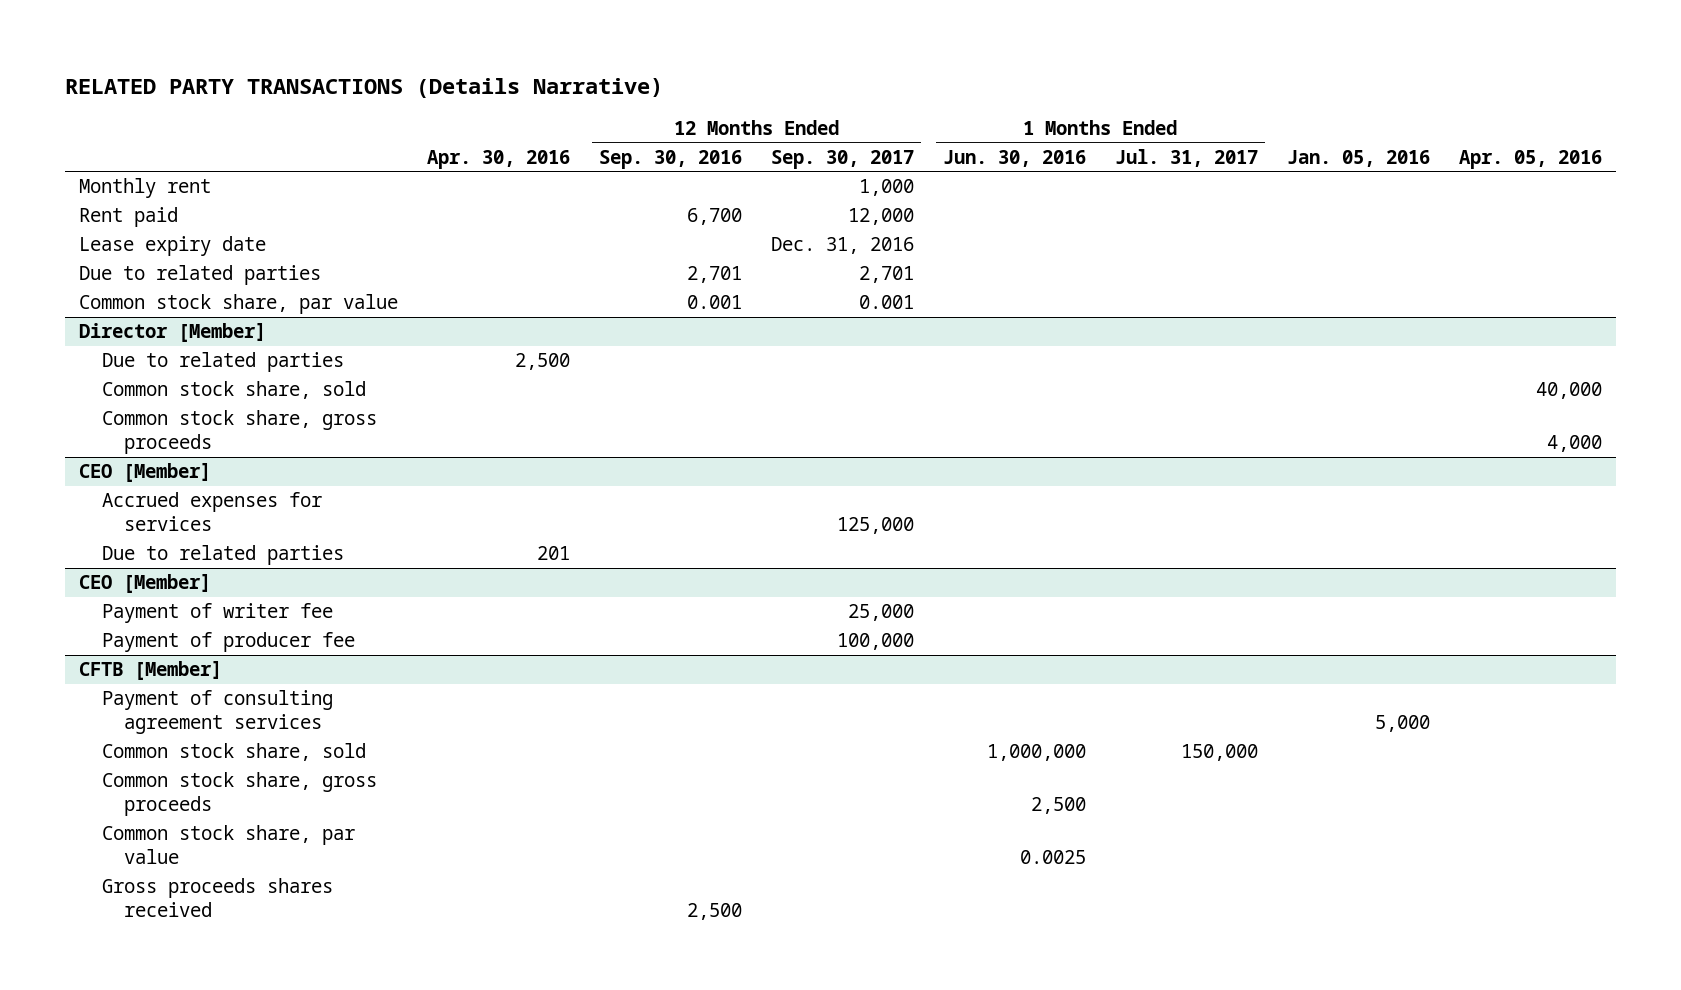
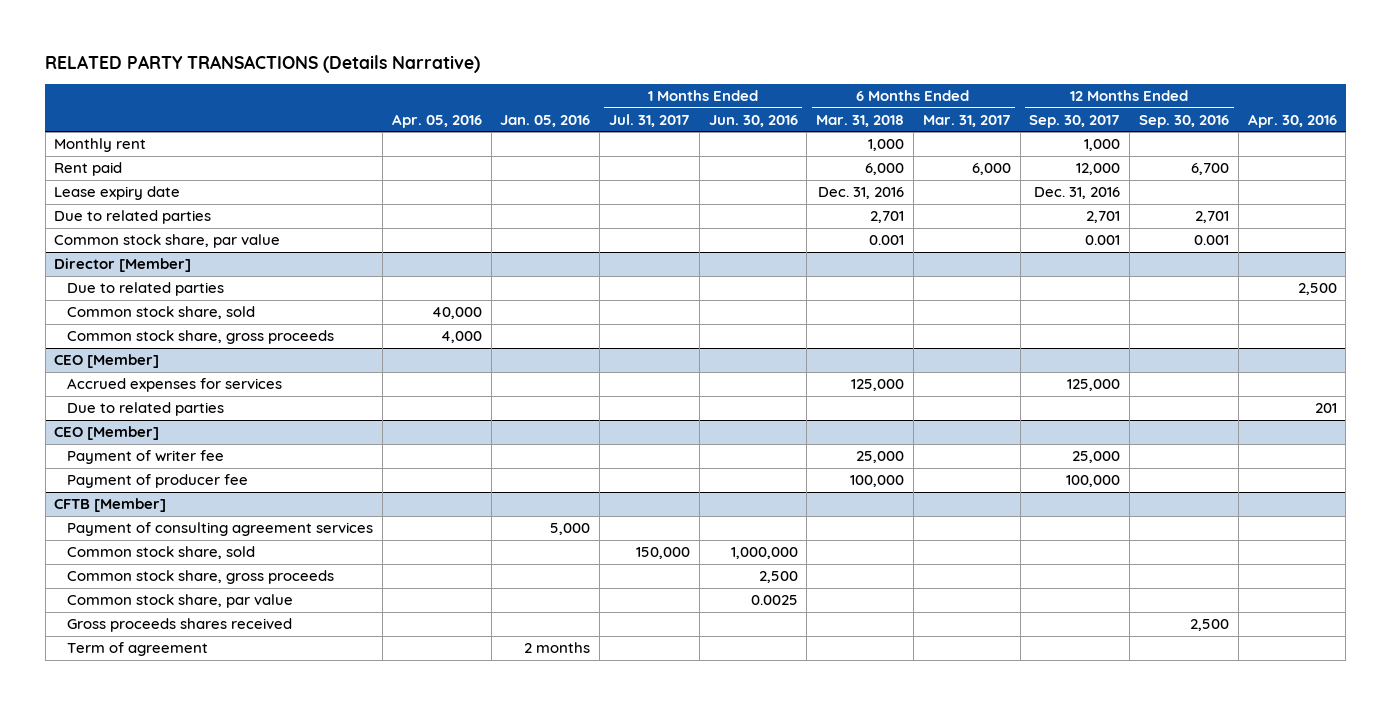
- | Apr. 30, 2016 | 12 Months Ended Sep. 30, 2016 | 12 Months Ended Sep. 30, 2017 | 1 Months Ended Jun. 30, 2016 | 1 Months Ended Jul. 31, 2017 | Jan. 05, 2016 | Apr. 05, 2016
+ | Apr. 05, 2016 | Jan. 05, 2016 | 1 Months Ended Jul. 31, 2017 | 1 Months Ended Jun. 30, 2016 | 6 Months Ended Mar. 31, 2018 | 6 Months Ended Mar. 31, 2017 | 12 Months Ended Sep. 30, 2017 | 12 Months Ended Sep. 30, 2016 | Apr. 30, 2016
@ CFTB [Member]
+ Term of agreement | | 2 months | | | | | | |

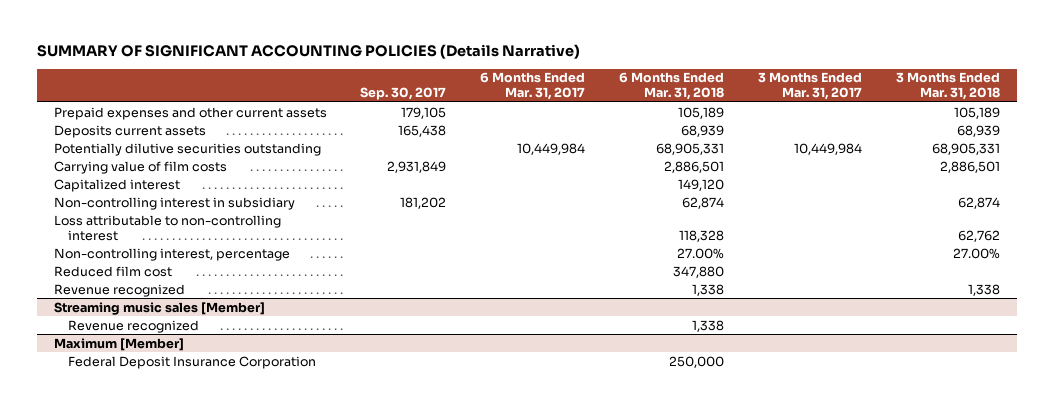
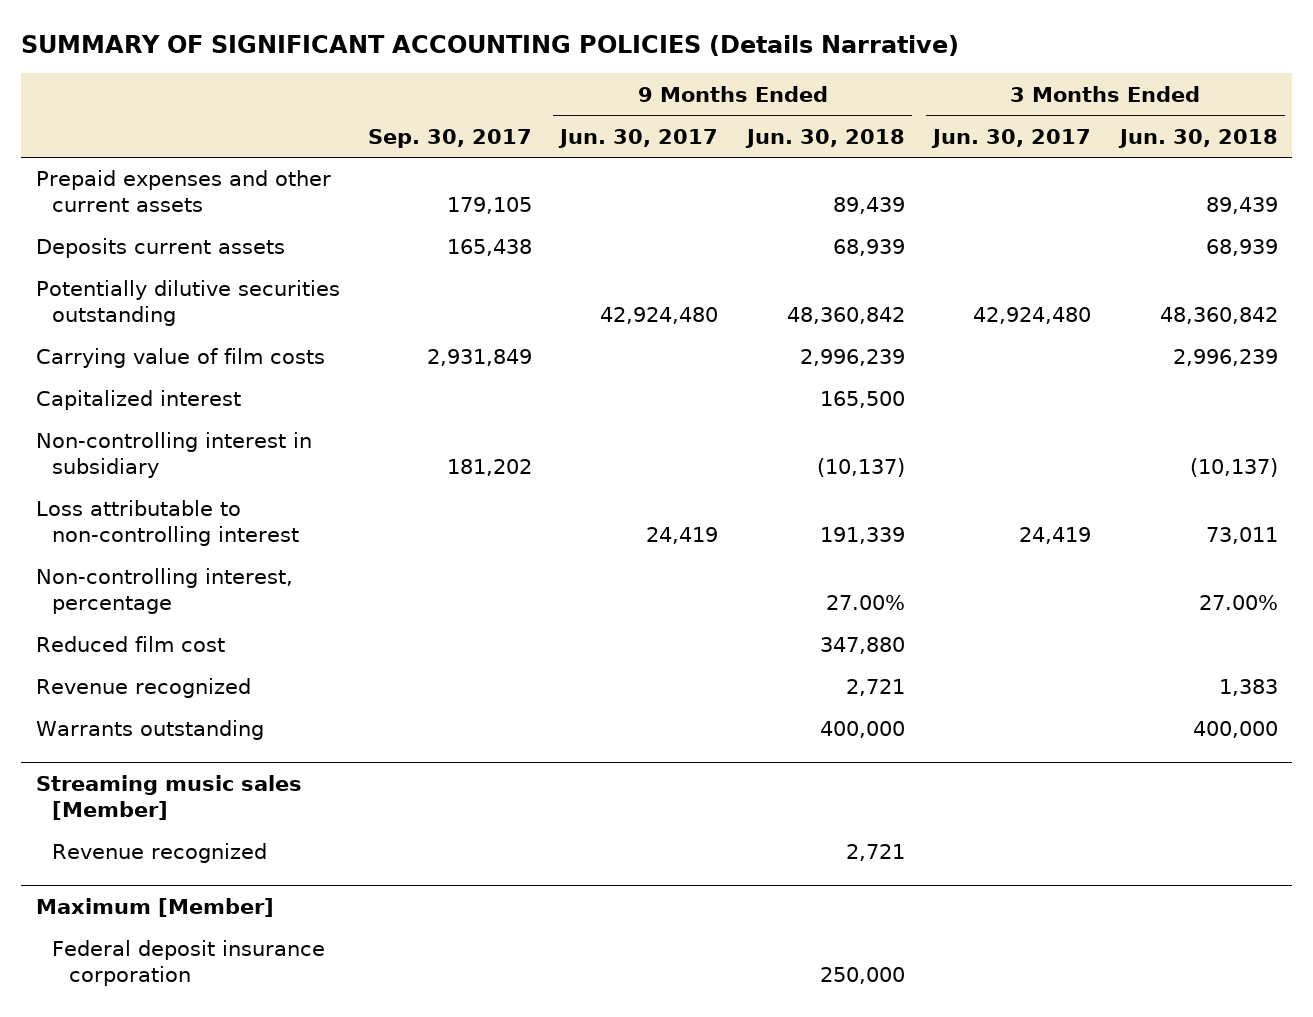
- | Sep. 30, 2017 | 6 Months Ended Mar. 31, 2017 | 6 Months Ended Mar. 31, 2018 | 3 Months Ended Mar. 31, 2017 | 3 Months Ended Mar. 31, 2018
+ | Sep. 30, 2017 | 9 Months Ended Jun. 30, 2017 | 9 Months Ended Jun. 30, 2018 | 3 Months Ended Jun. 30, 2017 | 3 Months Ended Jun. 30, 2018
+ Warrants outstanding | | | 400,000 | | 400,000
@ Maximum [Member]
- Federal Deposit Insurance Corporation | | | 250,000 | |
+ Federal deposit insurance corporation | | | 250,000 | |

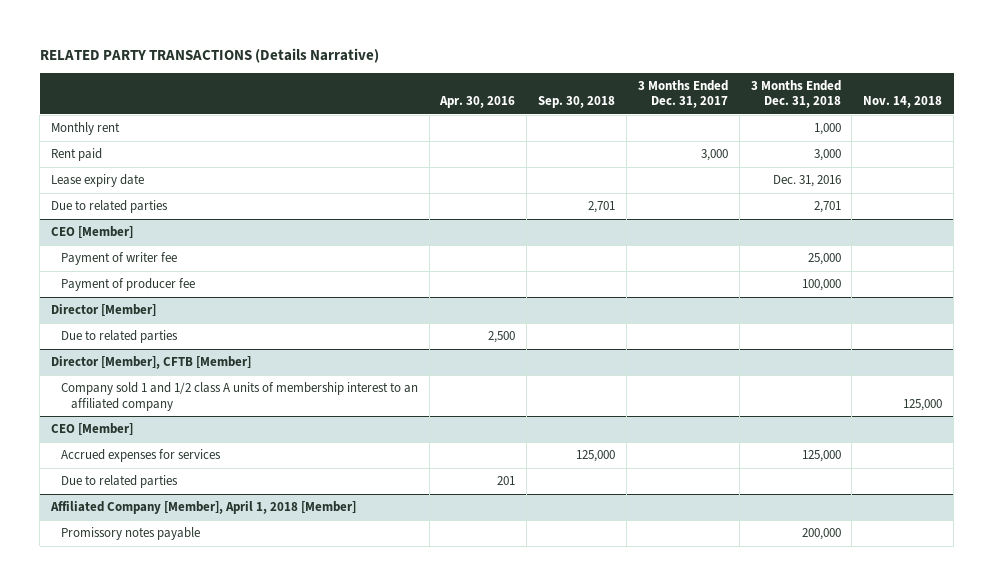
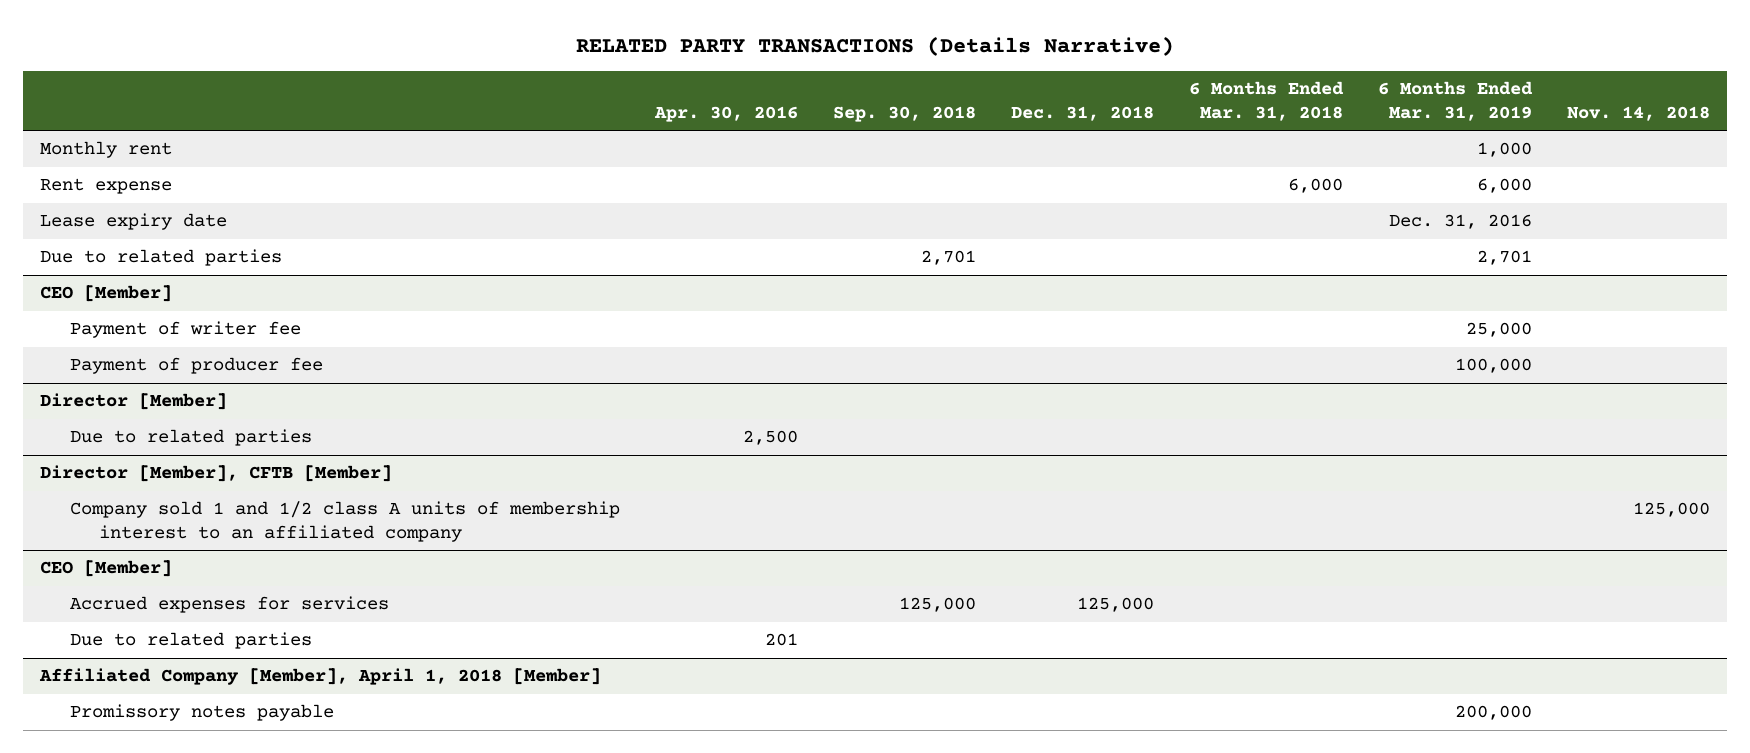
- | Apr. 30, 2016 | Sep. 30, 2018 | 3 Months Ended Dec. 31, 2017 | 3 Months Ended Dec. 31, 2018 | Nov. 14, 2018
+ | Apr. 30, 2016 | Sep. 30, 2018 | Dec. 31, 2018 | 6 Months Ended Mar. 31, 2018 | 6 Months Ended Mar. 31, 2019 | Nov. 14, 2018
- Rent paid | | | 3,000 | 3,000 |
+ Rent expense | | | | 6,000 | 6,000 |

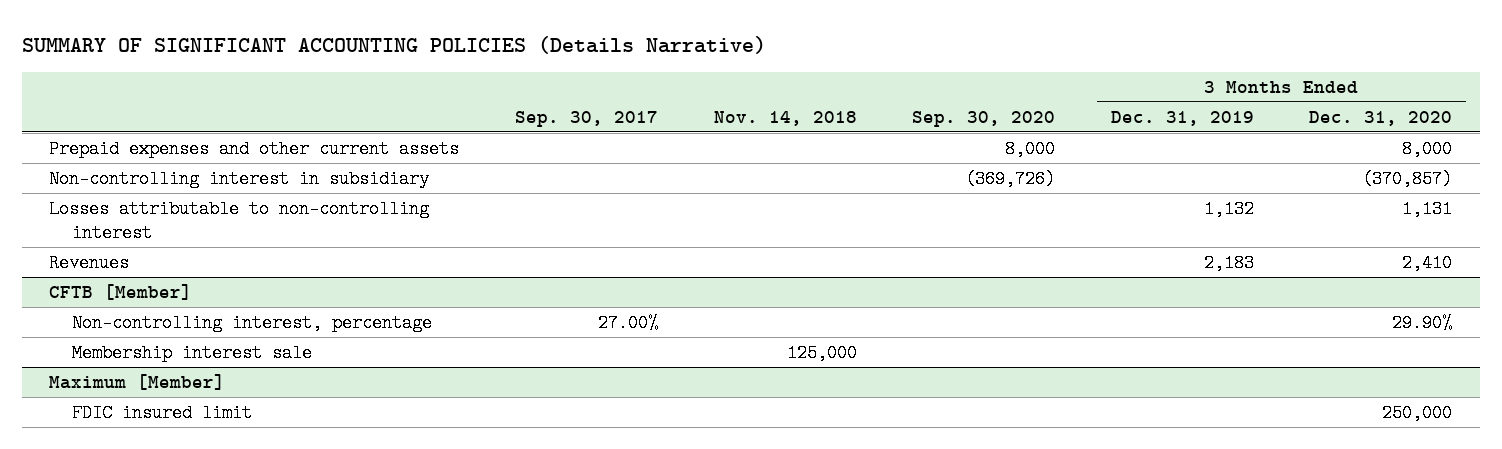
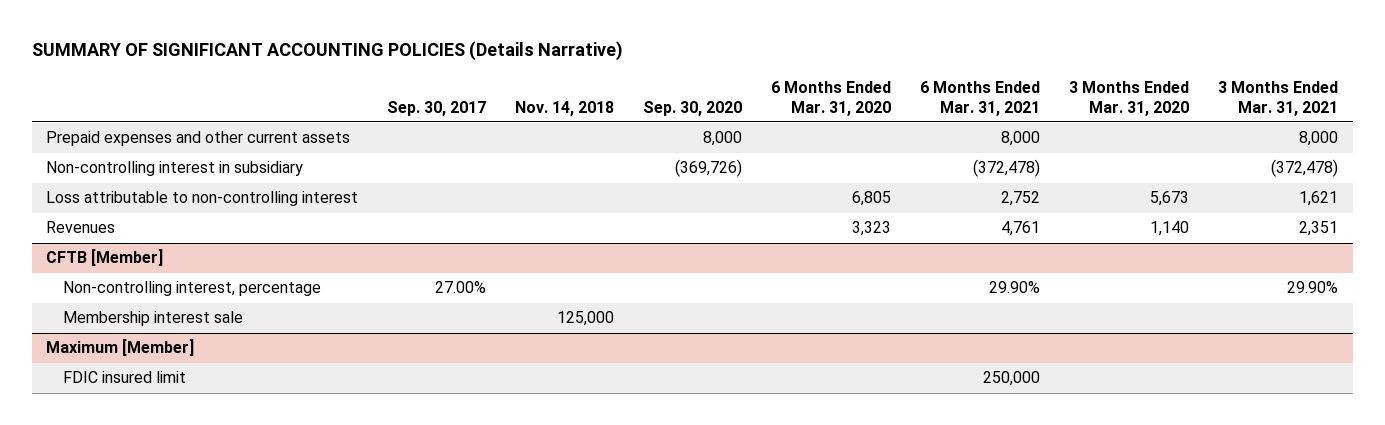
- | Sep. 30, 2017 | Nov. 14, 2018 | Sep. 30, 2020 | 3 Months Ended Dec. 31, 2019 | 3 Months Ended Dec. 31, 2020
+ | Sep. 30, 2017 | Nov. 14, 2018 | Sep. 30, 2020 | 6 Months Ended Mar. 31, 2020 | 6 Months Ended Mar. 31, 2021 | 3 Months Ended Mar. 31, 2020 | 3 Months Ended Mar. 31, 2021
- Losses attributable to non-controlling interest | | | | 1,132 | 1,131
+ Loss attributable to non-controlling interest | | | | 6,805 | 2,752 | 5,673 | 1,621

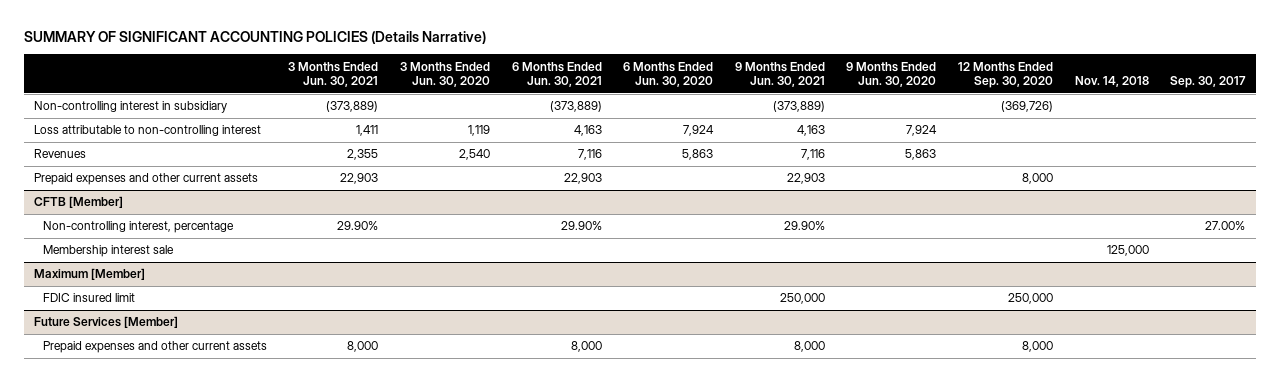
- | Sep. 30, 2017 | Nov. 14, 2018 | Sep. 30, 2020 | 6 Months Ended Mar. 31, 2020 | 6 Months Ended Mar. 31, 2021 | 3 Months Ended Mar. 31, 2020 | 3 Months Ended Mar. 31, 2021
+ | 3 Months Ended Jun. 30, 2021 | 3 Months Ended Jun. 30, 2020 | 6 Months Ended Jun. 30, 2021 | 6 Months Ended Jun. 30, 2020 | 9 Months Ended Jun. 30, 2021 | 9 Months Ended Jun. 30, 2020 | 12 Months Ended Sep. 30, 2020 | Nov. 14, 2018 | Sep. 30, 2017
moved down: Prepaid expenses and other current assets | 22,903 | | 22,903 | | 22,903 | | 8,000 | |
+ Future Services [Member]
+ Prepaid expenses and other current assets | 8,000 | | 8,000 | | 8,000 | | 8,000 | |

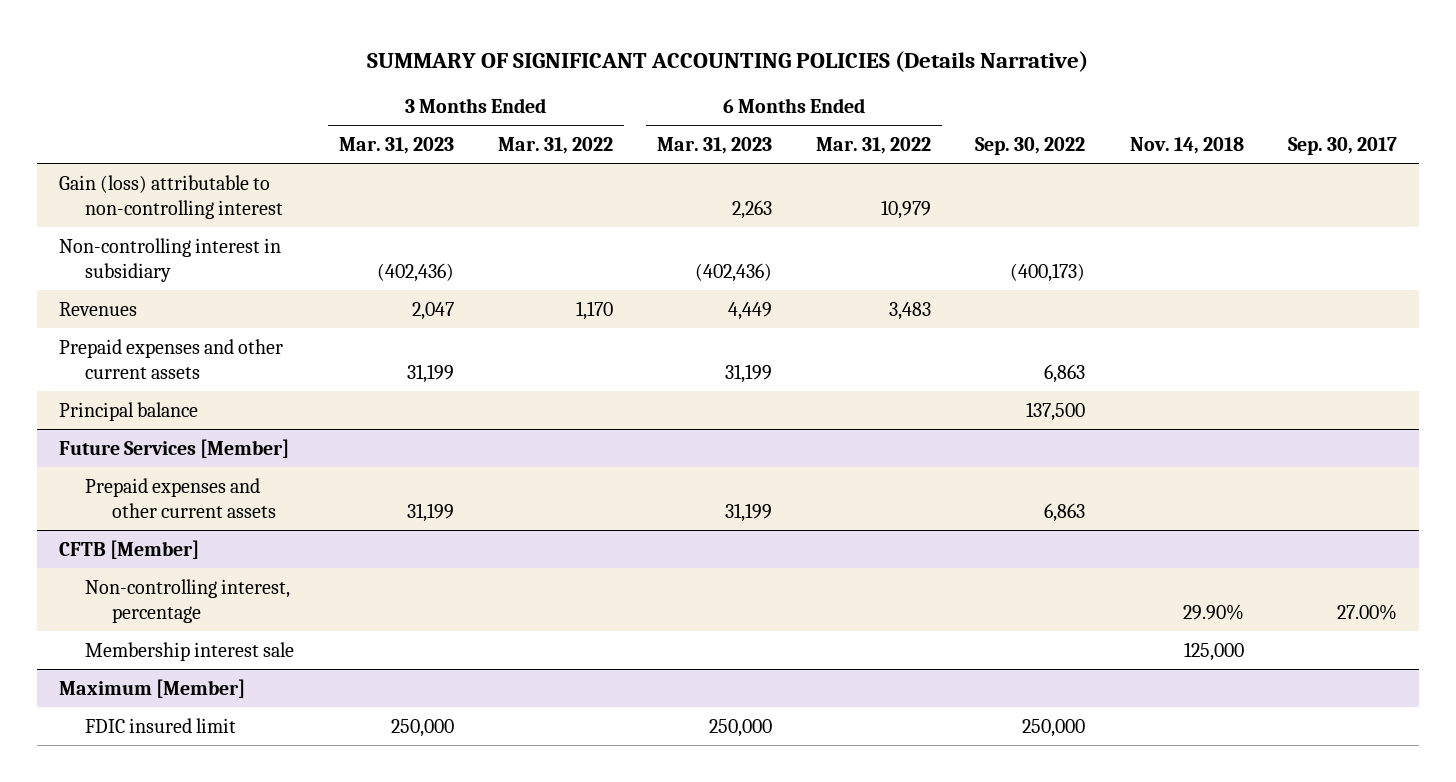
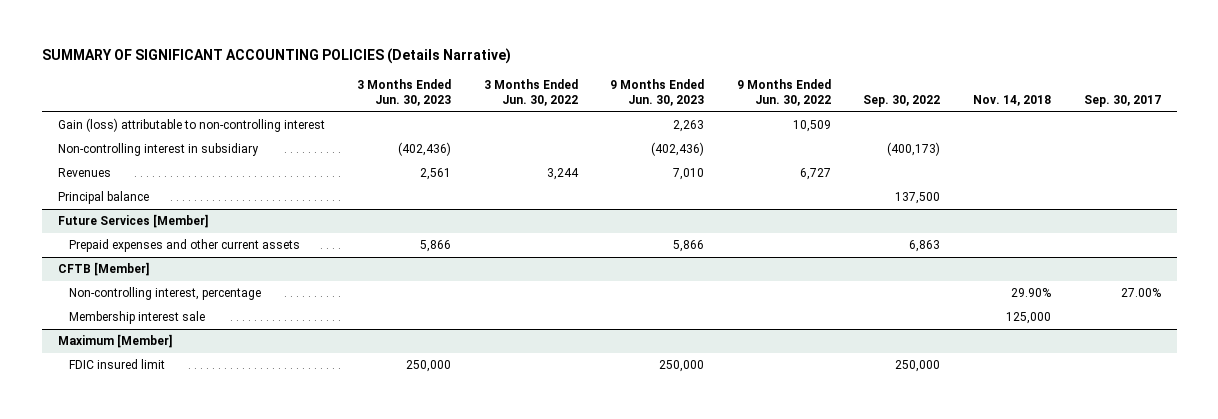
- | 3 Months Ended Mar. 31, 2023 | 3 Months Ended Mar. 31, 2022 | 6 Months Ended Mar. 31, 2023 | 6 Months Ended Mar. 31, 2022 | Sep. 30, 2022 | Nov. 14, 2018 | Sep. 30, 2017
+ | 3 Months Ended Jun. 30, 2023 | 3 Months Ended Jun. 30, 2022 | 9 Months Ended Jun. 30, 2023 | 9 Months Ended Jun. 30, 2022 | Sep. 30, 2022 | Nov. 14, 2018 | Sep. 30, 2017
- Prepaid expenses and other current assets | 31,199 | | 31,199 | | 6,863 | |

